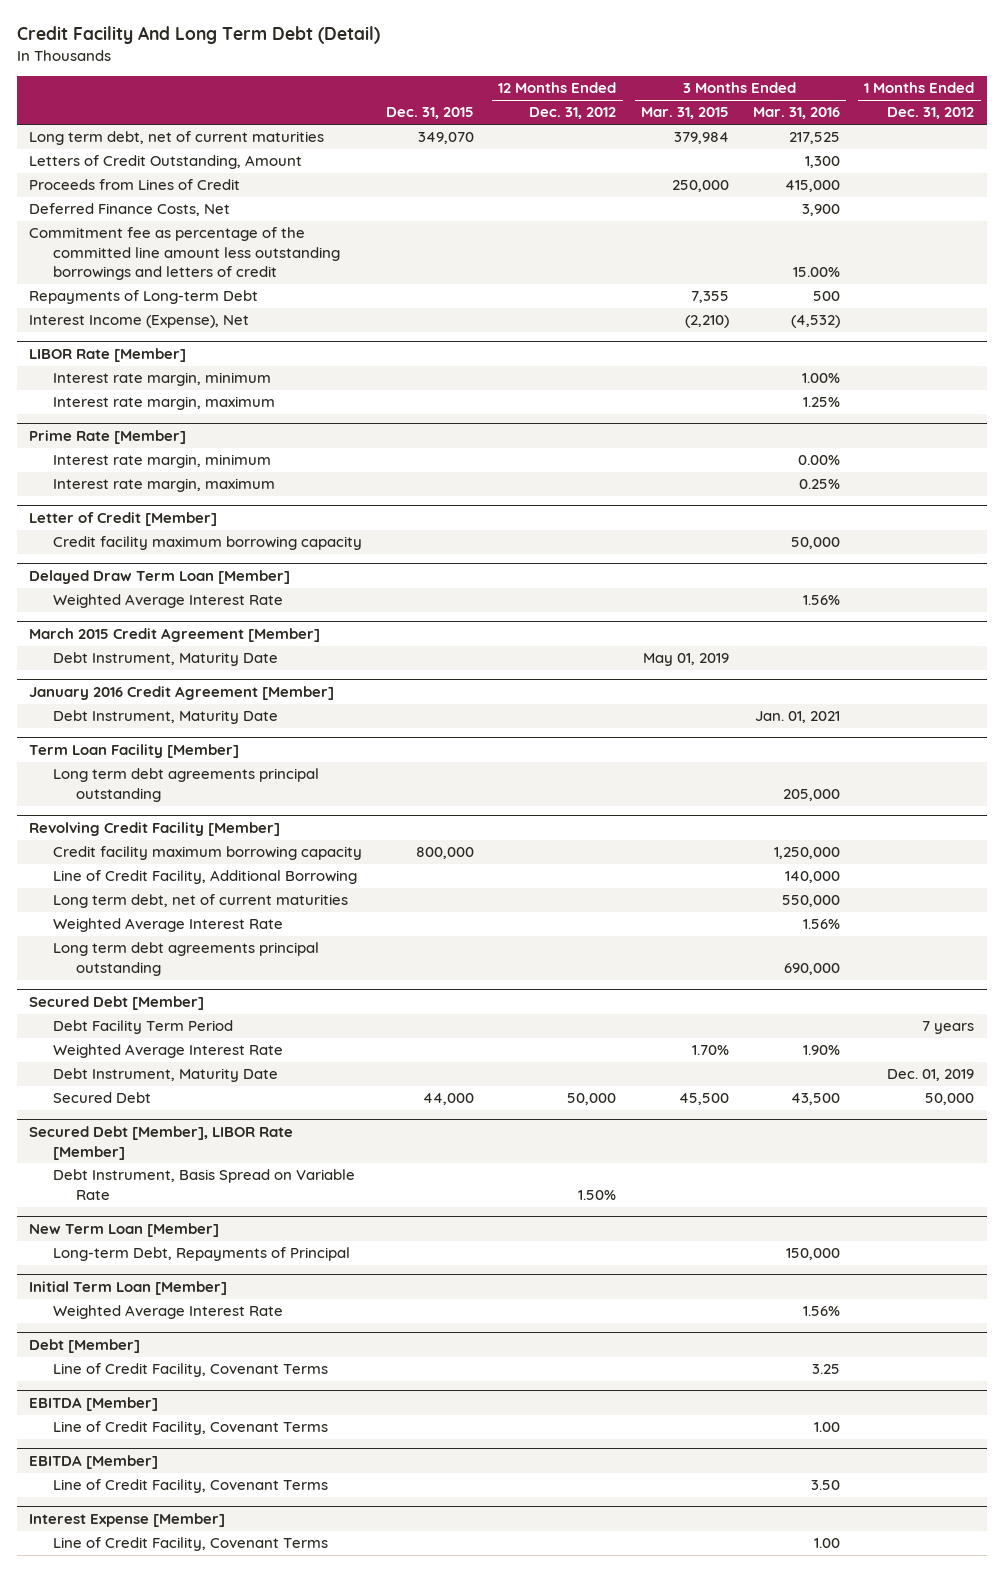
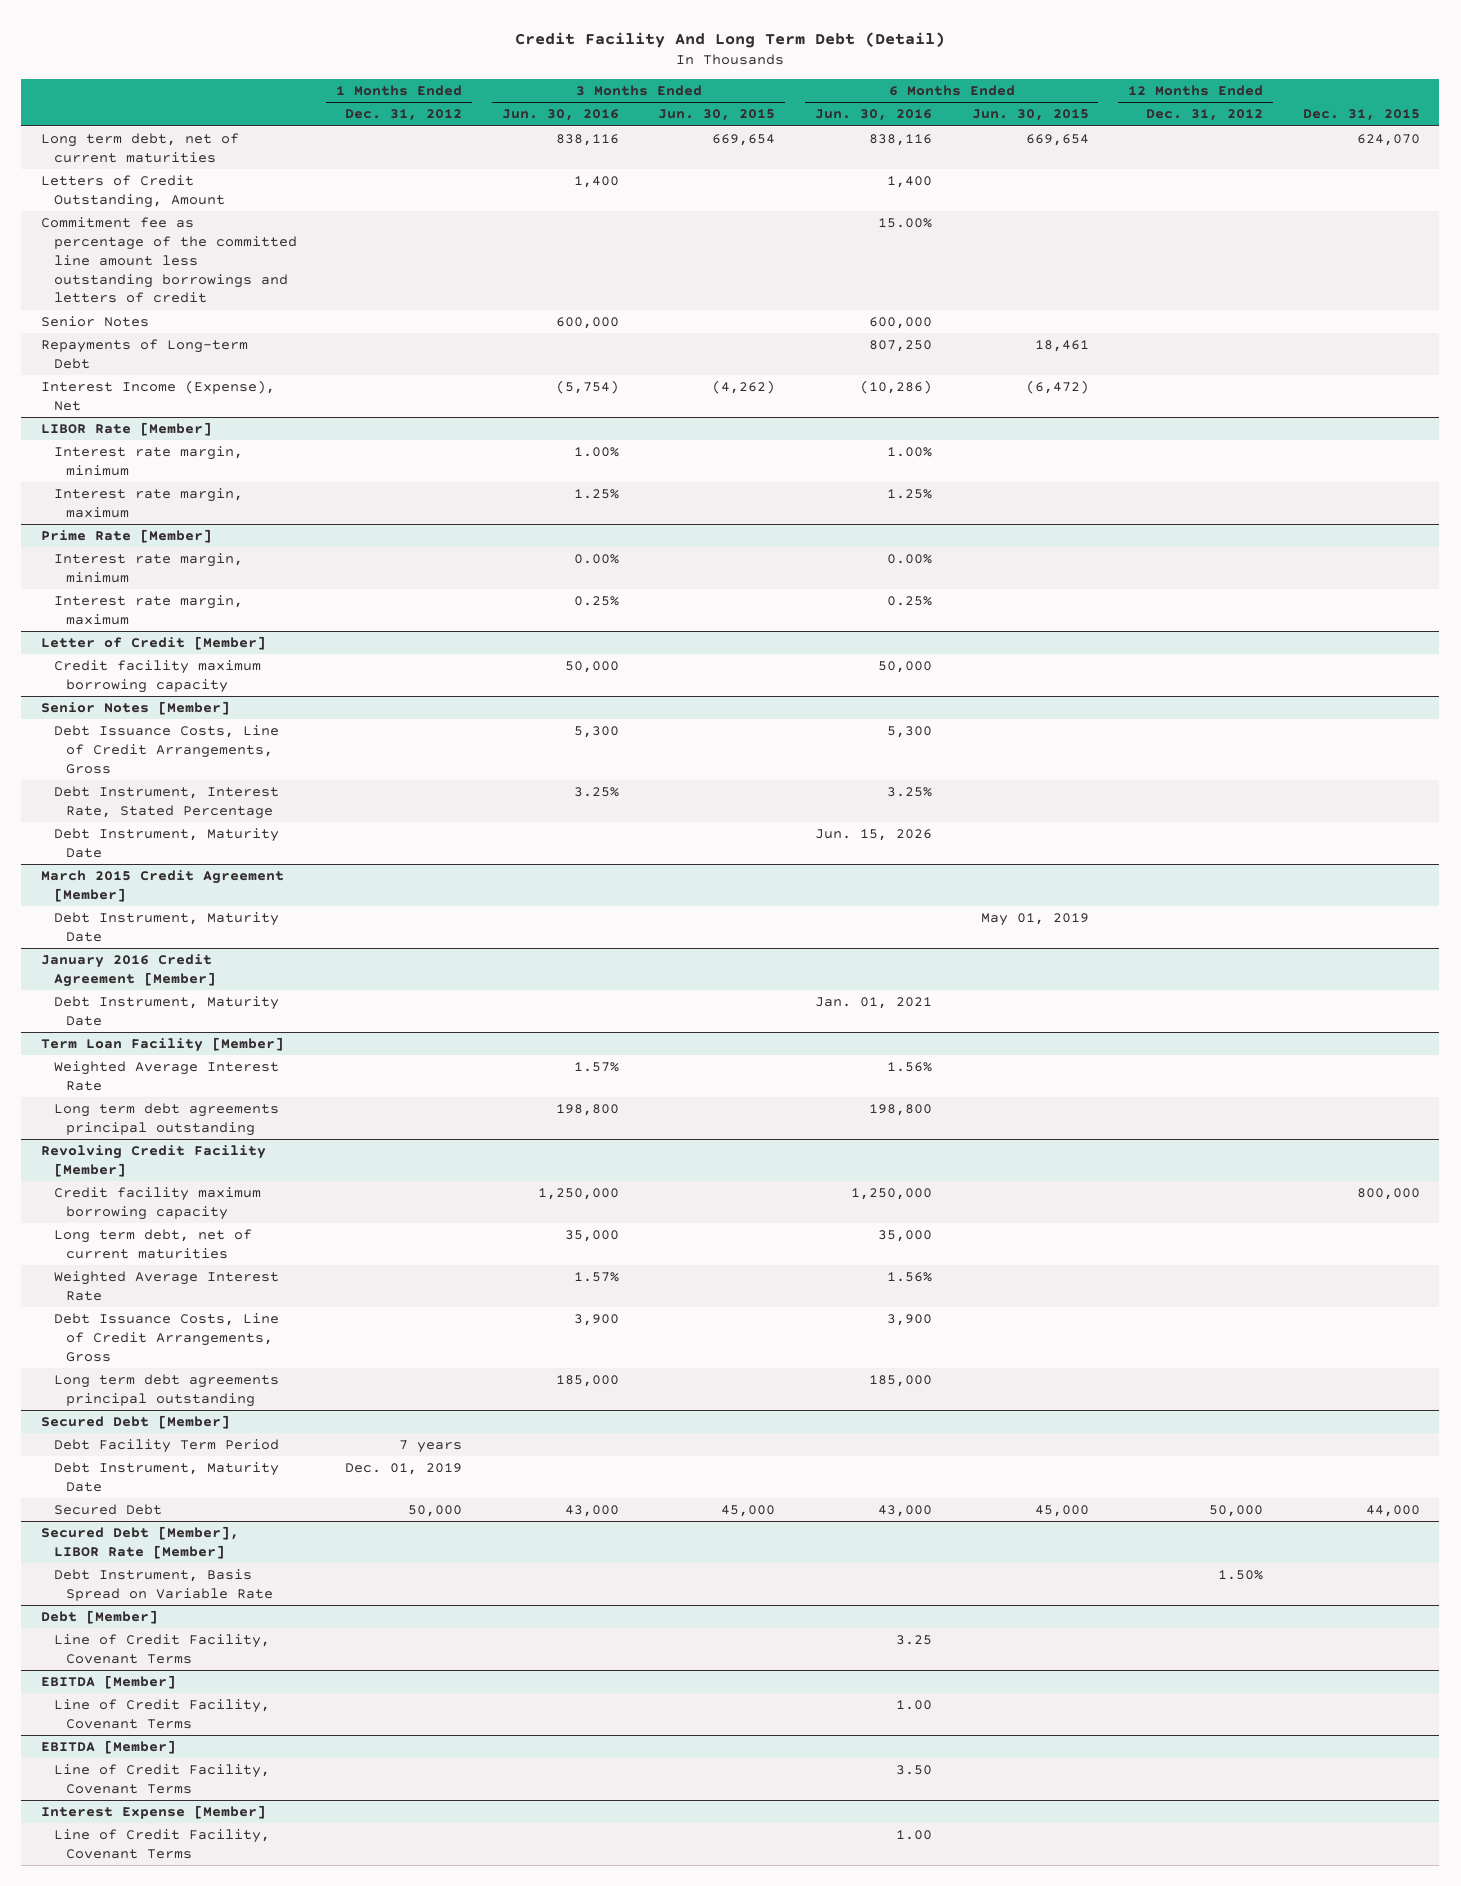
- | Dec. 31, 2015 | 12 Months Ended Dec. 31, 2012 | 3 Months Ended Mar. 31, 2015 | 3 Months Ended Mar. 31, 2016 | 1 Months Ended Dec. 31, 2012
+ | 1 Months Ended Dec. 31, 2012 | 3 Months Ended Jun. 30, 2016 | 3 Months Ended Jun. 30, 2015 | 6 Months Ended Jun. 30, 2016 | 6 Months Ended Jun. 30, 2015 | 12 Months Ended Dec. 31, 2012 | Dec. 31, 2015
- Long term debt, net of current maturities | 349,070 | | 379,984 | 217,525 |
+ Long term debt, net of current maturities | | 838,116 | 669,654 | 838,116 | 669,654 | | 624,070
- Proceeds from Lines of Credit | | | 250,000 | 415,000 |
- Deferred Finance Costs, Net | | | | 3,900 |
+ Senior Notes | | 600,000 | | 600,000 | | |
- Delayed Draw Term Loan [Member]
- Weighted Average Interest Rate | | | | 1.56% |
+ Senior Notes [Member]
+ Debt Issuance Costs, Line of Credit Arrangements, Gross | | 5,300 | | 5,300 | | |
+ Debt Instrument, Interest Rate, Stated Percentage | | 3.25% | | 3.25% | | |
+ Debt Instrument, Maturity Date | | | | Jun. 15, 2026 | | |
@ Term Loan Facility [Member]
+ Weighted Average Interest Rate | | 1.57% | | 1.56% | | |
@ Revolving Credit Facility [Member]
- Line of Credit Facility, Additional Borrowing | | | | 140,000 |
+ Debt Issuance Costs, Line of Credit Arrangements, Gross | | 3,900 | | 3,900 | | |
@ Secured Debt [Member]
- Weighted Average Interest Rate | | | 1.70% | 1.90% |
- New Term Loan [Member]
- Long-term Debt, Repayments of Principal | | | | 150,000 |
- Initial Term Loan [Member]
- Weighted Average Interest Rate | | | | 1.56% |

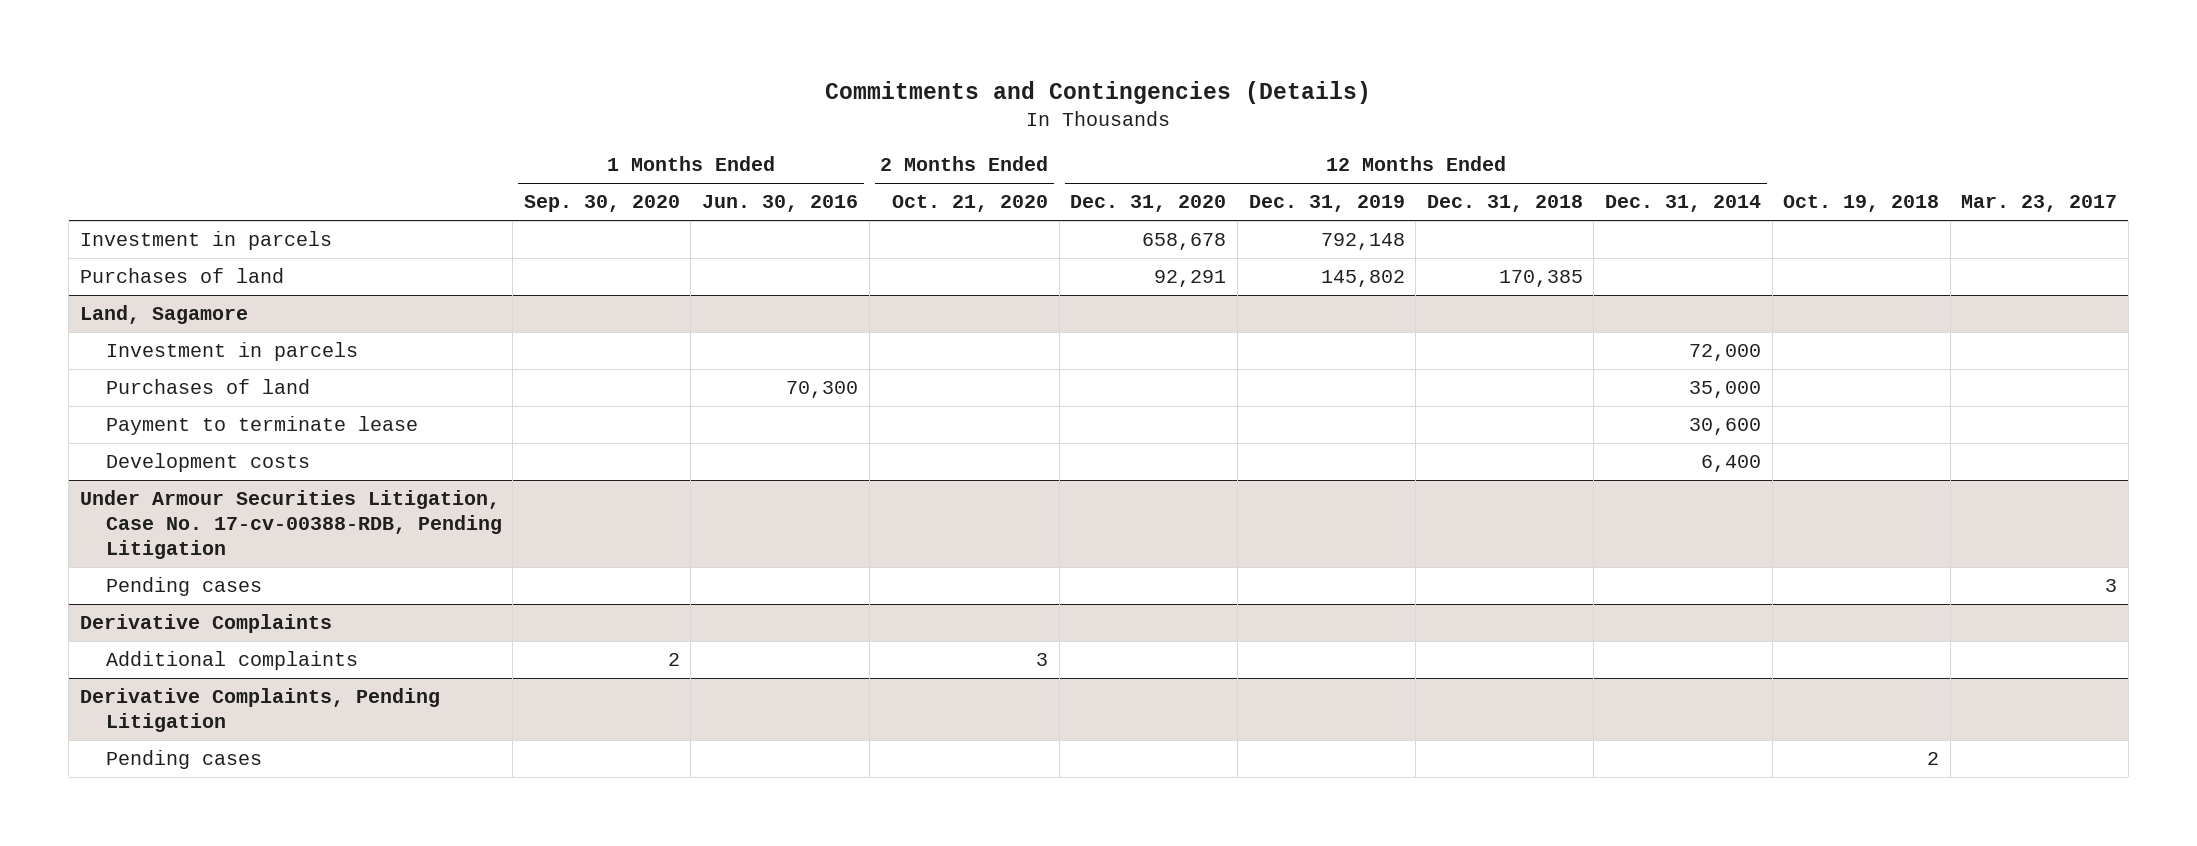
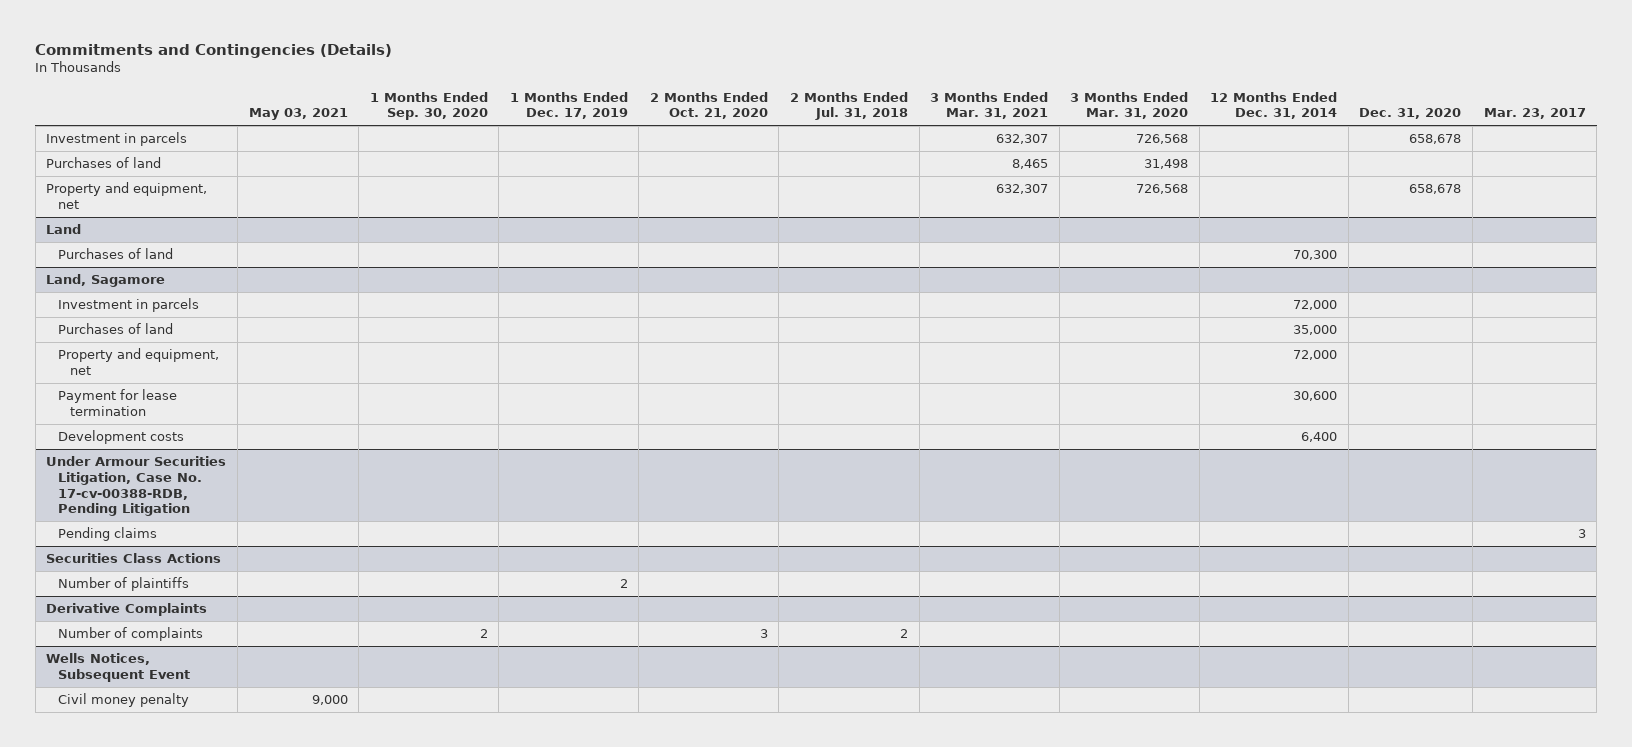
- | 1 Months Ended Sep. 30, 2020 | 1 Months Ended Jun. 30, 2016 | 2 Months Ended Oct. 21, 2020 | 12 Months Ended Dec. 31, 2020 | 12 Months Ended Dec. 31, 2019 | 12 Months Ended Dec. 31, 2018 | 12 Months Ended Dec. 31, 2014 | Oct. 19, 2018 | Mar. 23, 2017
+ | May 03, 2021 | 1 Months Ended Sep. 30, 2020 | 1 Months Ended Dec. 17, 2019 | 2 Months Ended Oct. 21, 2020 | 2 Months Ended Jul. 31, 2018 | 3 Months Ended Mar. 31, 2021 | 3 Months Ended Mar. 31, 2020 | 12 Months Ended Dec. 31, 2014 | Dec. 31, 2020 | Mar. 23, 2017
+ Property and equipment, net | | | | | | 632,307 | 726,568 | | 658,678 |
+ Land
+ Purchases of land | | | | | | | | 70,300 | |
@ Land, Sagamore
- Payment to terminate lease | | | | | | | 30,600 | |
+ Property and equipment, net | | | | | | | | 72,000 | |
+ Payment for lease termination | | | | | | | | 30,600 | |
@ Under Armour Securities Litigation, Case No. 17-cv-00388-RDB, Pending Litigation
- Pending cases | | | | | | | | | 3
+ Pending claims | | | | | | | | | | 3
+ Securities Class Actions
+ Number of plaintiffs | | | 2 | | | | | | |
@ Derivative Complaints
- Additional complaints | 2 | | 3 | | | | | |
- Derivative Complaints, Pending Litigation
- Pending cases | | | | | | | | 2 |
@ Derivative Complaints
+ Number of complaints | | 2 | | 3 | 2 | | | | |
+ Wells Notices, Subsequent Event
+ Civil money penalty | 9,000 | | | | | | | | |

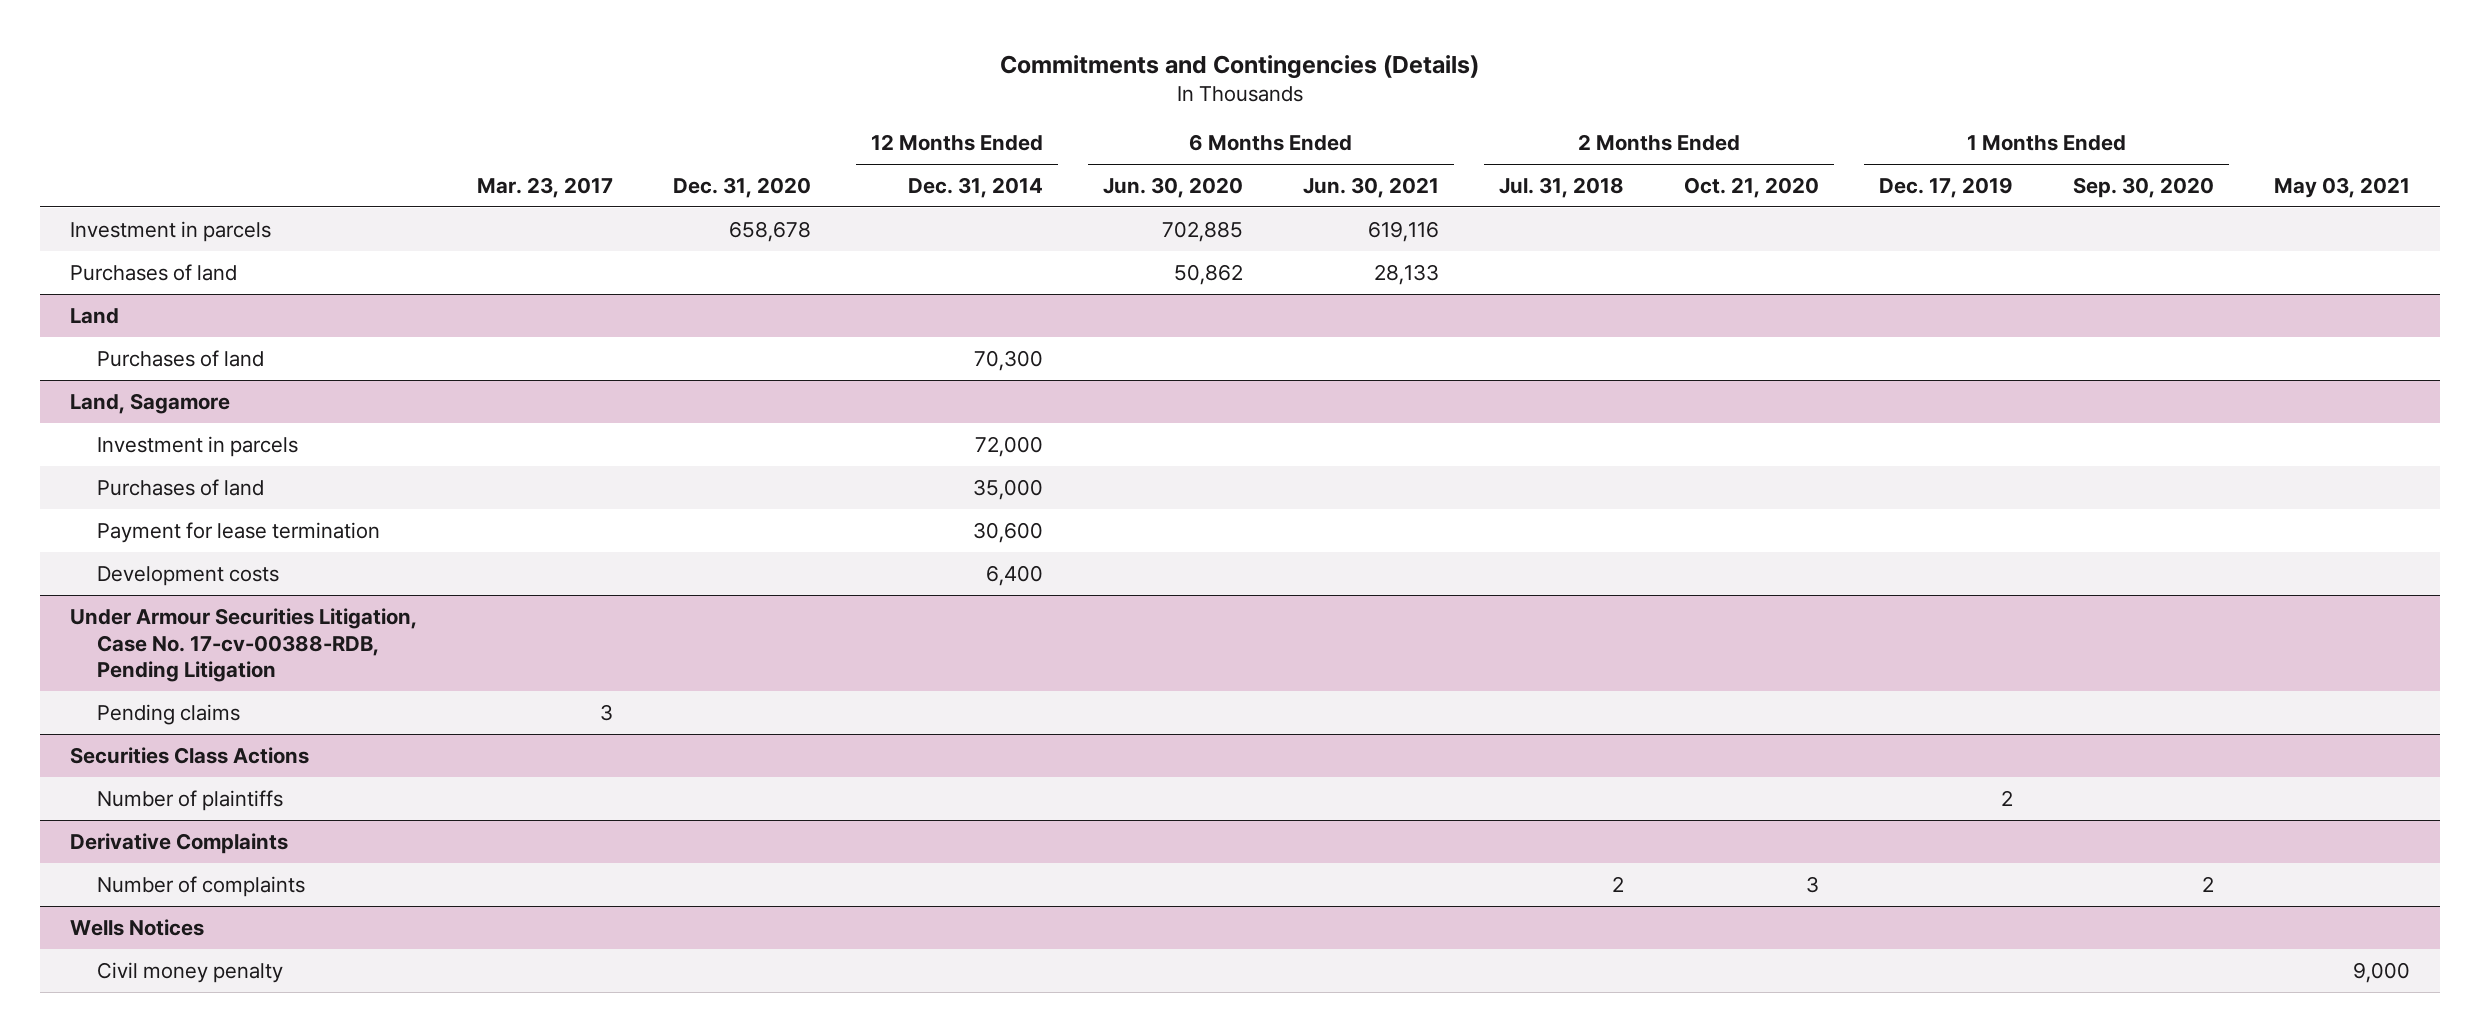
- | May 03, 2021 | 1 Months Ended Sep. 30, 2020 | 1 Months Ended Dec. 17, 2019 | 2 Months Ended Oct. 21, 2020 | 2 Months Ended Jul. 31, 2018 | 3 Months Ended Mar. 31, 2021 | 3 Months Ended Mar. 31, 2020 | 12 Months Ended Dec. 31, 2014 | Dec. 31, 2020 | Mar. 23, 2017
+ | Mar. 23, 2017 | Dec. 31, 2020 | 12 Months Ended Dec. 31, 2014 | 6 Months Ended Jun. 30, 2020 | 6 Months Ended Jun. 30, 2021 | 2 Months Ended Jul. 31, 2018 | 2 Months Ended Oct. 21, 2020 | 1 Months Ended Dec. 17, 2019 | 1 Months Ended Sep. 30, 2020 | May 03, 2021
- Property and equipment, net | | | | | | 632,307 | 726,568 | | 658,678 |
@ Land, Sagamore
- Property and equipment, net | | | | | | | | 72,000 | |
- Wells Notices, Subsequent Event
+ Wells Notices

